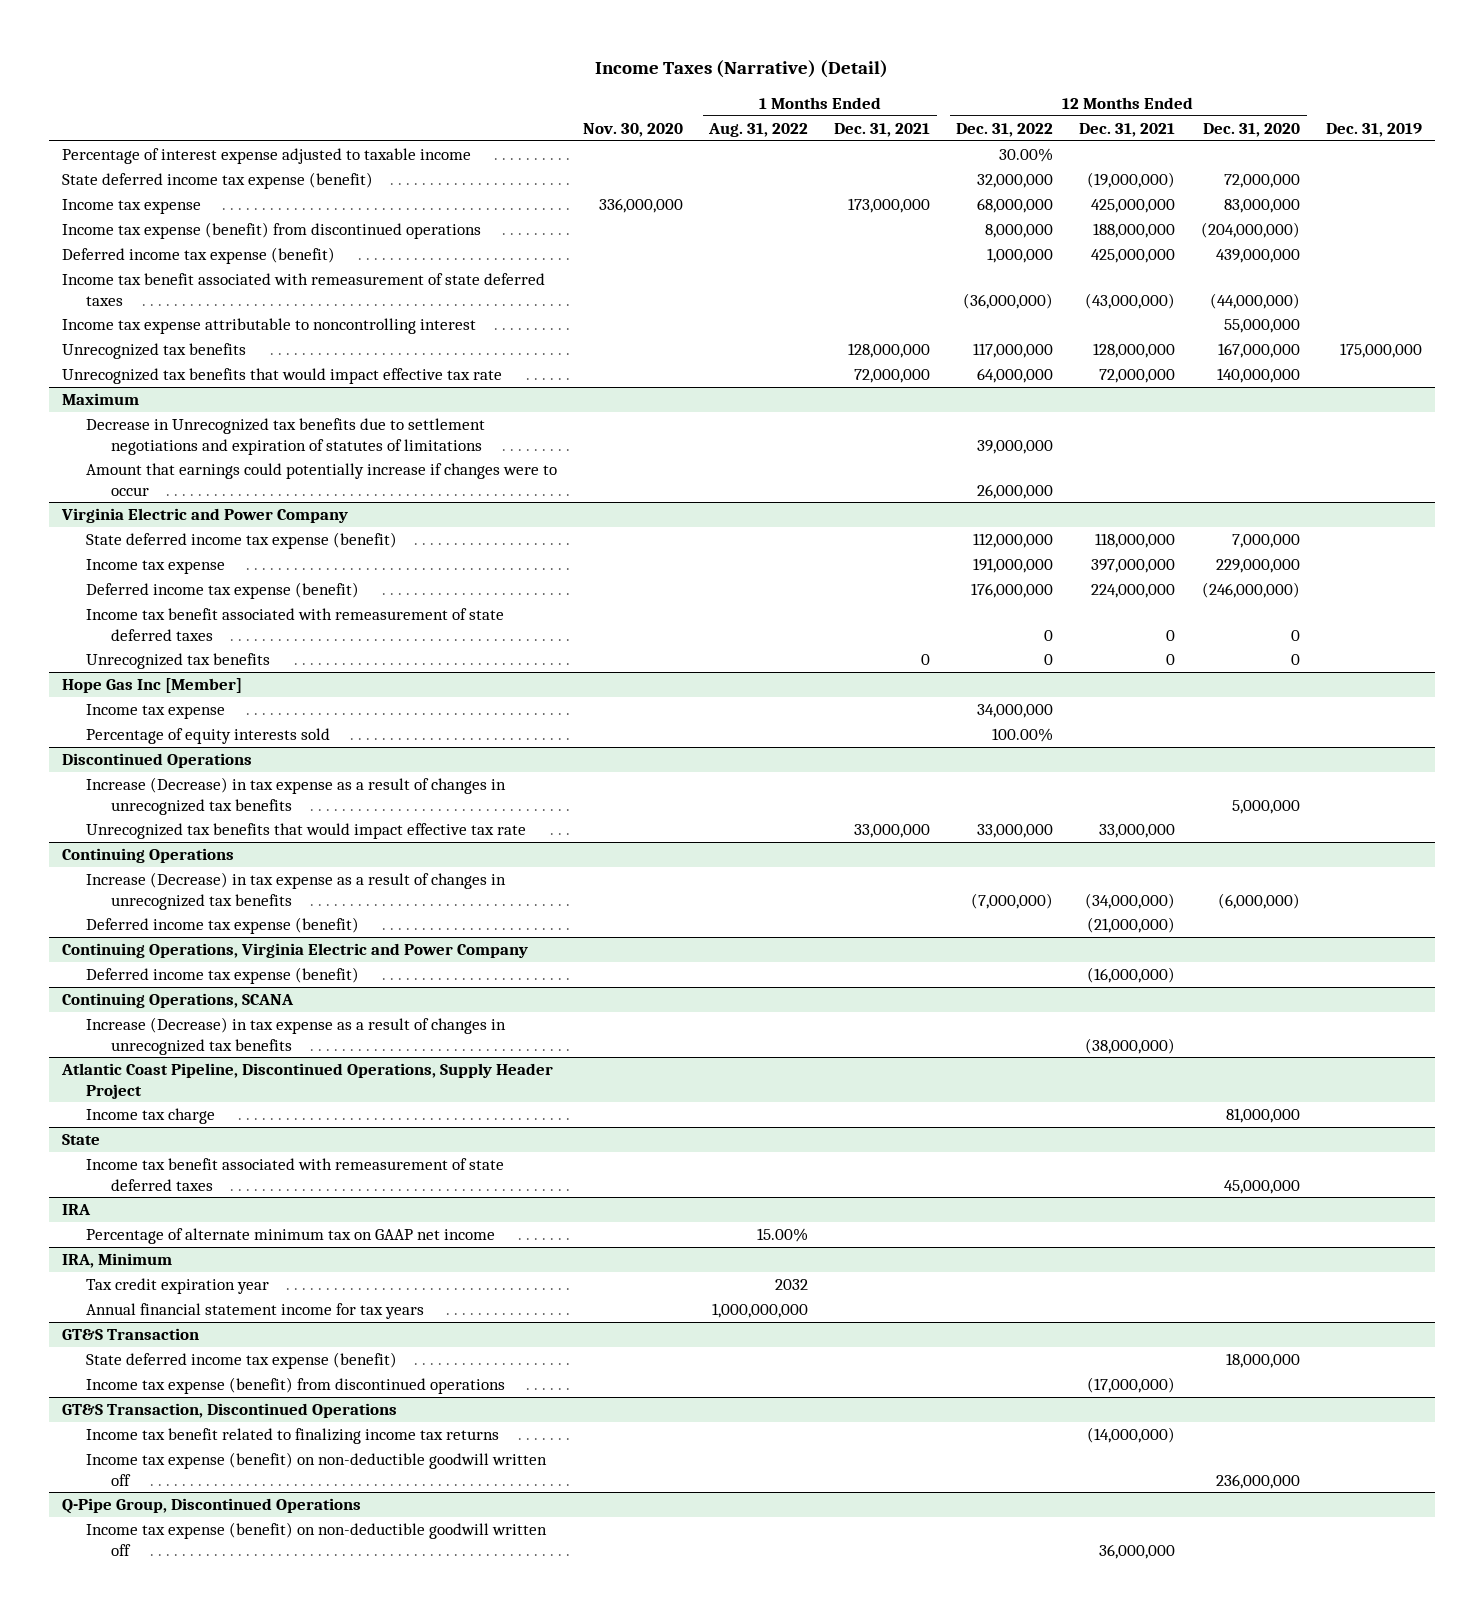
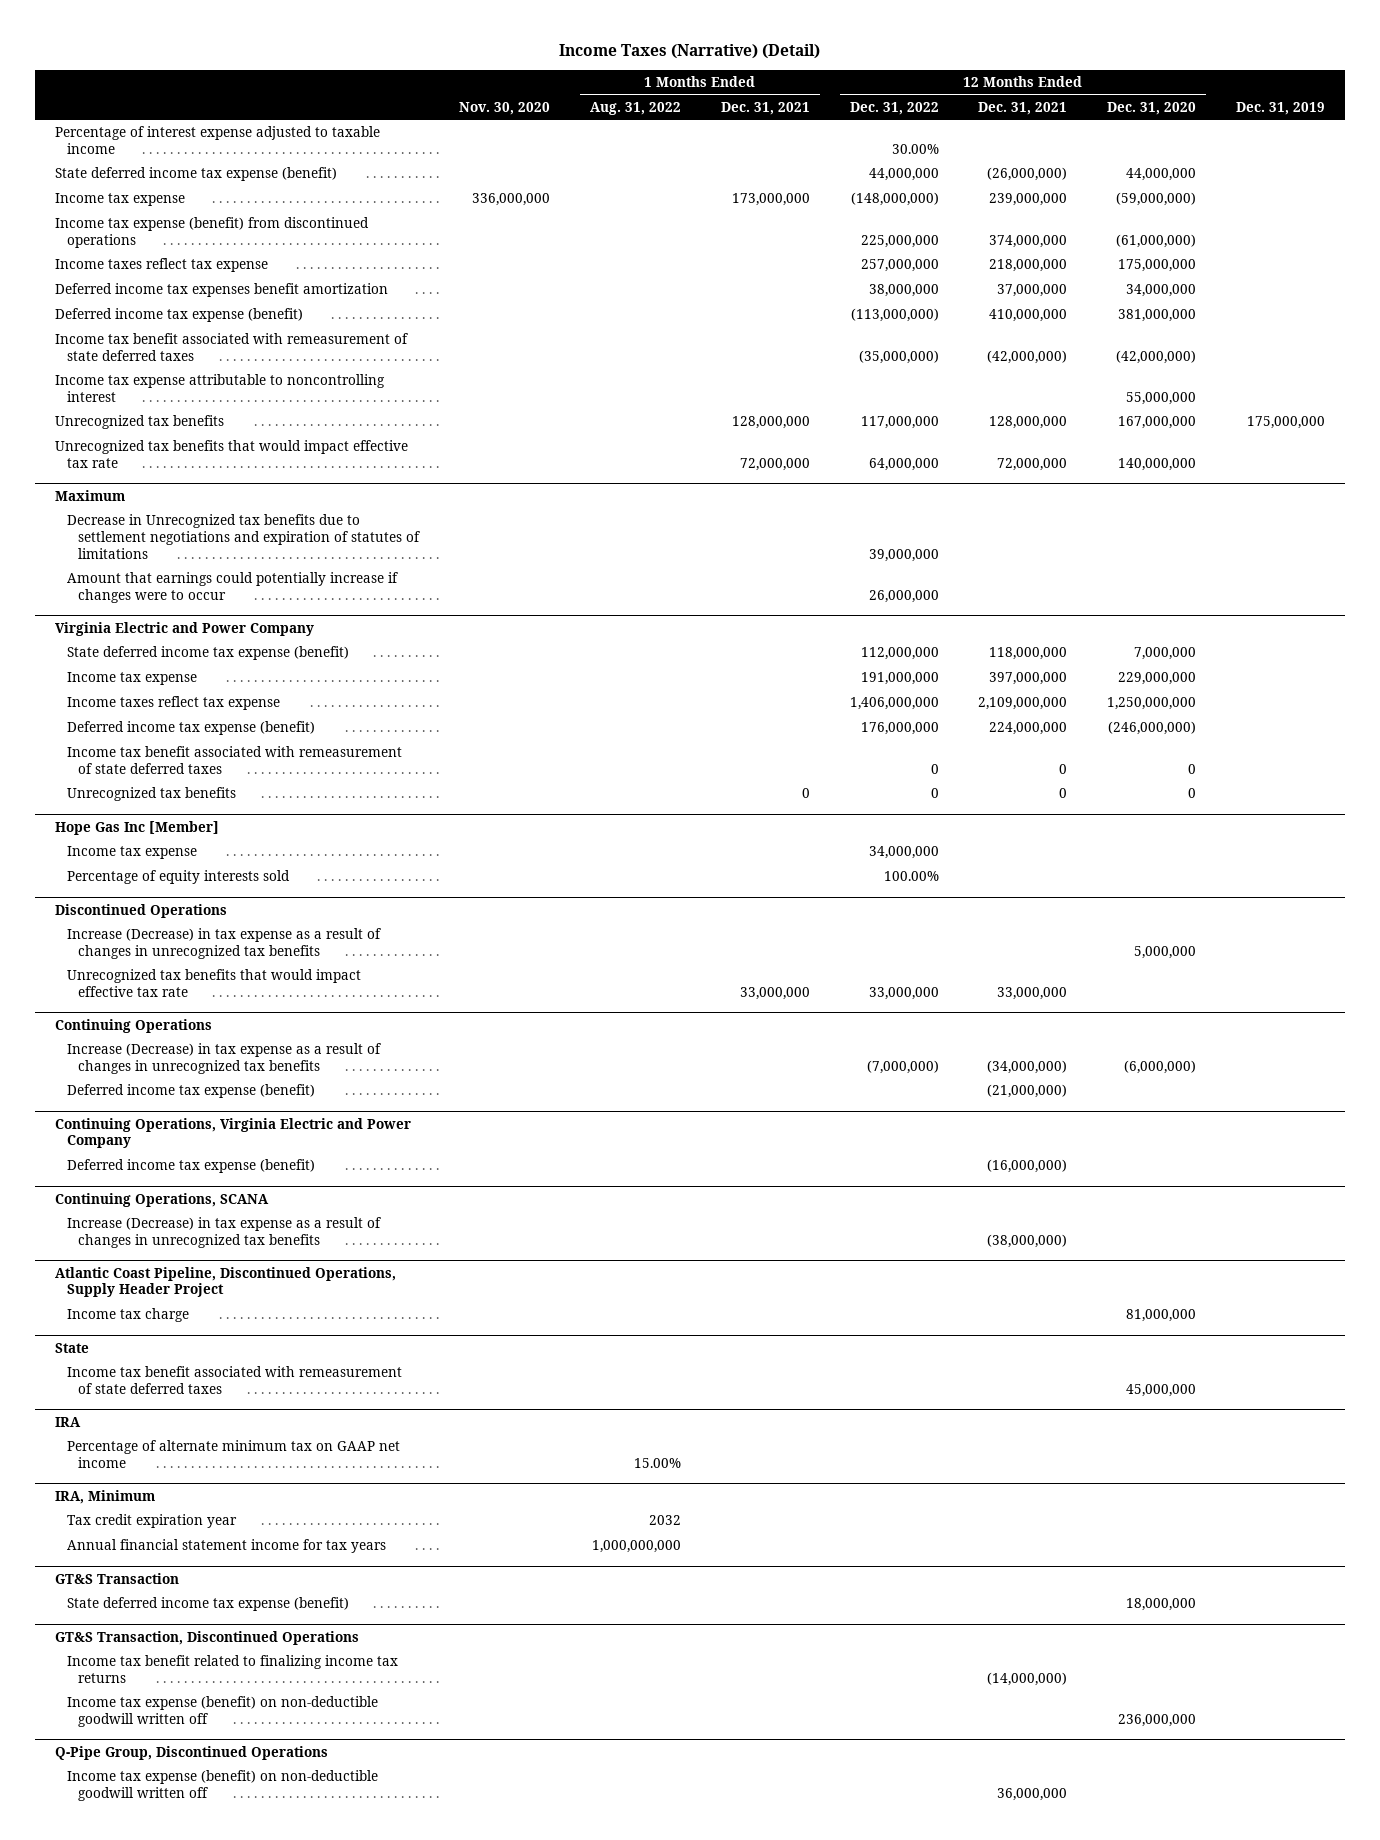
- State deferred income tax expense (benefit) | | | | 32,000,000 | (19,000,000) | 72,000,000 |
- Income tax expense | 336,000,000 | | 173,000,000 | 68,000,000 | 425,000,000 | 83,000,000 |
- Income tax expense (benefit) from discontinued operations | | | | 8,000,000 | 188,000,000 | (204,000,000) |
- Deferred income tax expense (benefit) | | | | 1,000,000 | 425,000,000 | 439,000,000 |
- Income tax benefit associated with remeasurement of state deferred taxes | | | | (36,000,000) | (43,000,000) | (44,000,000) |
+ State deferred income tax expense (benefit) | | | | 44,000,000 | (26,000,000) | 44,000,000 |
+ Income tax expense | 336,000,000 | | 173,000,000 | (148,000,000) | 239,000,000 | (59,000,000) |
+ Income tax expense (benefit) from discontinued operations | | | | 225,000,000 | 374,000,000 | (61,000,000) |
+ Income taxes reflect tax expense | | | | 257,000,000 | 218,000,000 | 175,000,000 |
+ Deferred income tax expenses benefit amortization | | | | 38,000,000 | 37,000,000 | 34,000,000 |
+ Deferred income tax expense (benefit) | | | | (113,000,000) | 410,000,000 | 381,000,000 |
+ Income tax benefit associated with remeasurement of state deferred taxes | | | | (35,000,000) | (42,000,000) | (42,000,000) |
@ Virginia Electric and Power Company
+ Income taxes reflect tax expense | | | | 1,406,000,000 | 2,109,000,000 | 1,250,000,000 |
@ GT&S Transaction
- Income tax expense (benefit) from discontinued operations | | | | | (17,000,000) | |

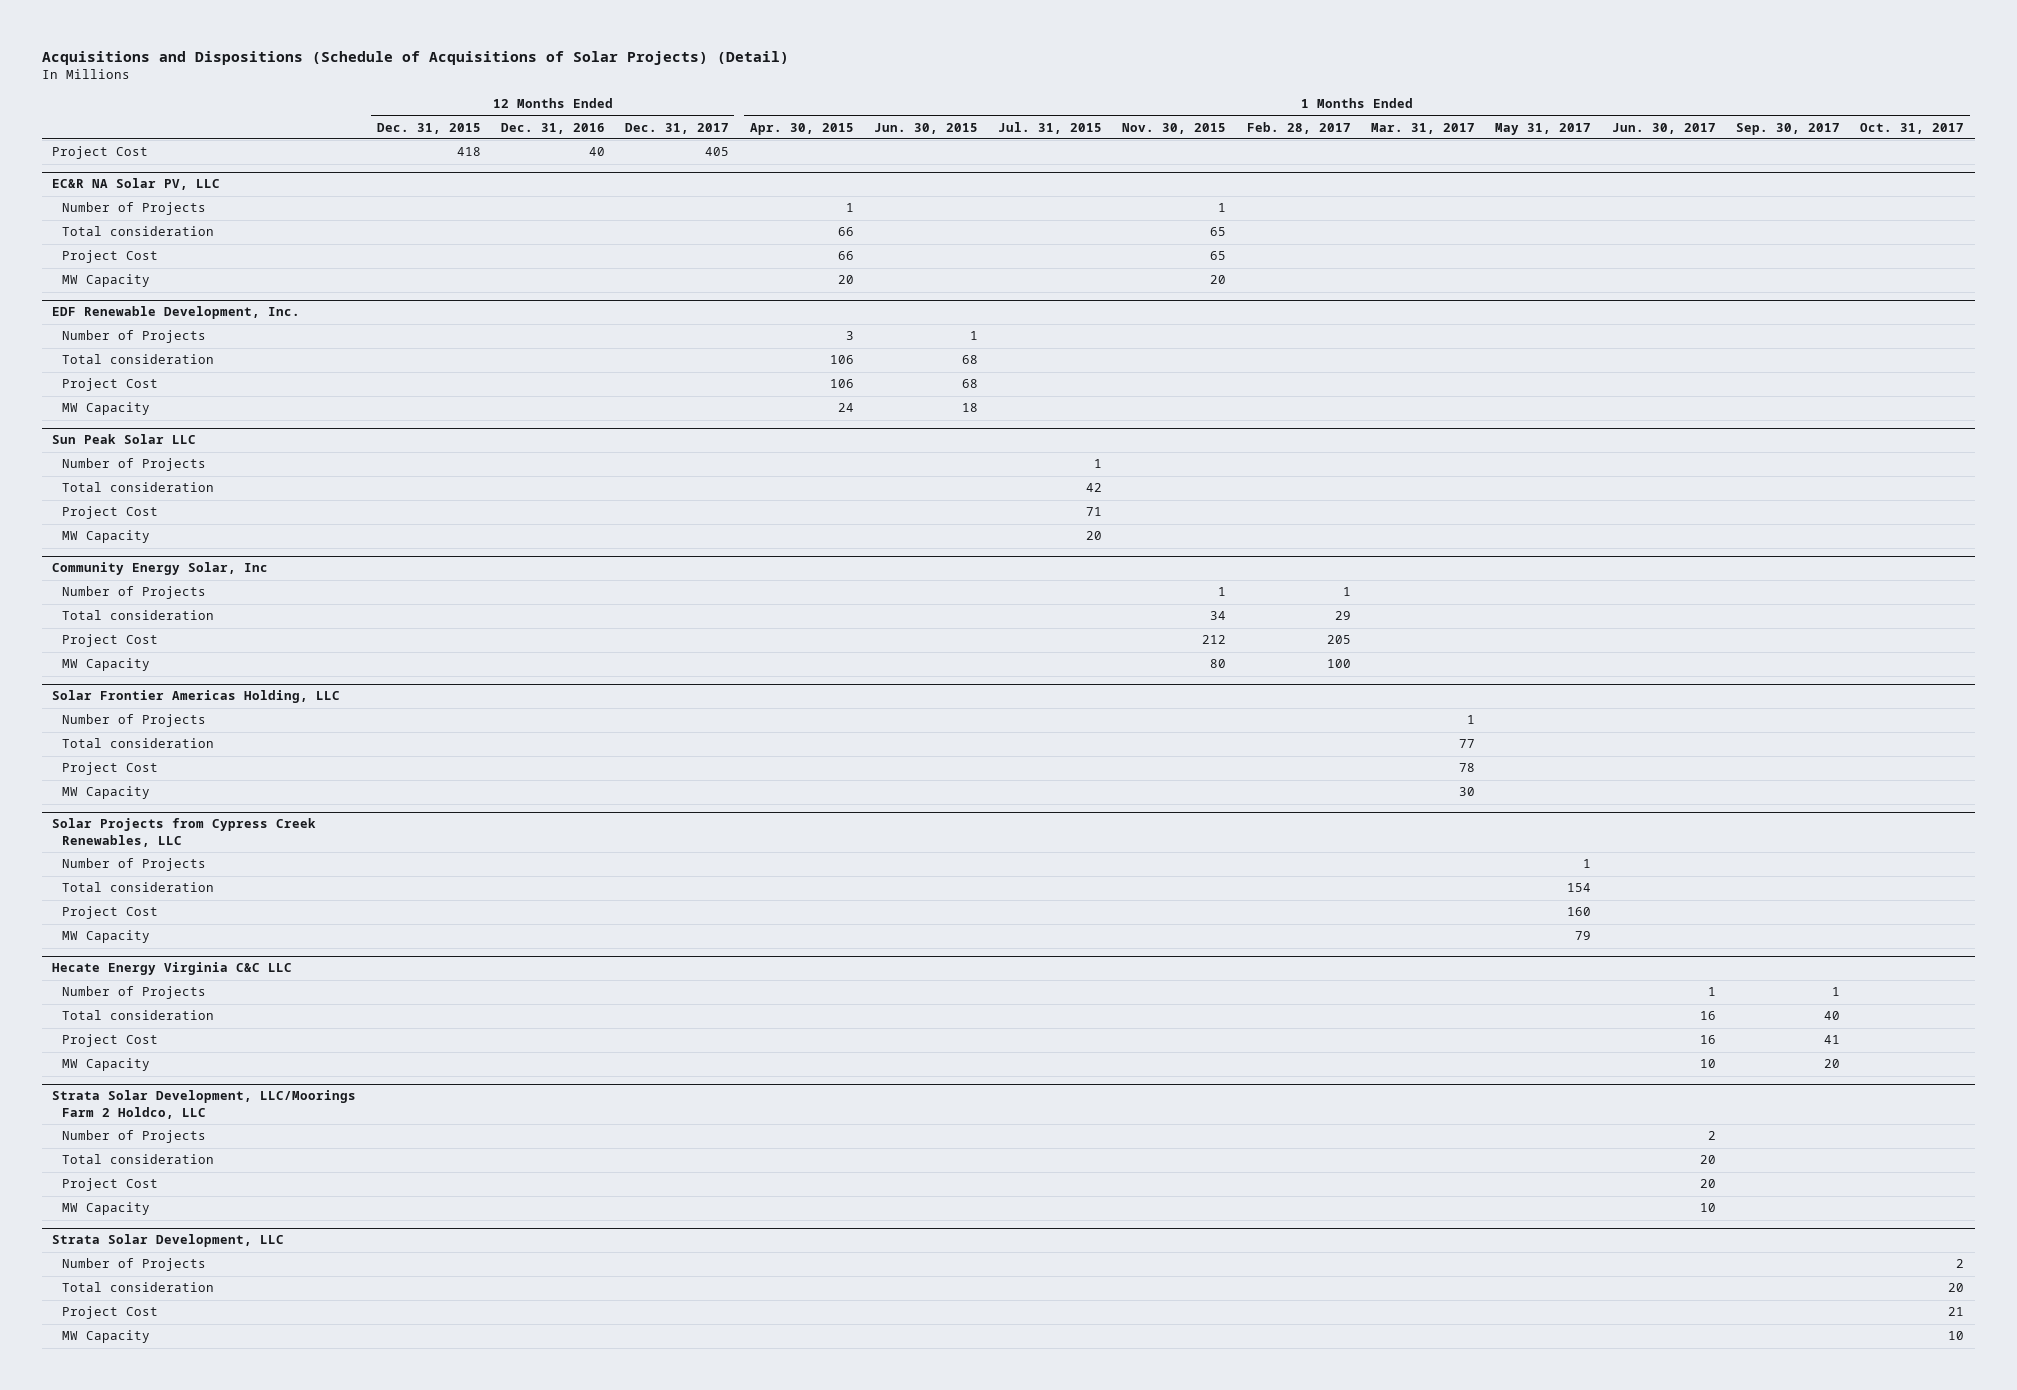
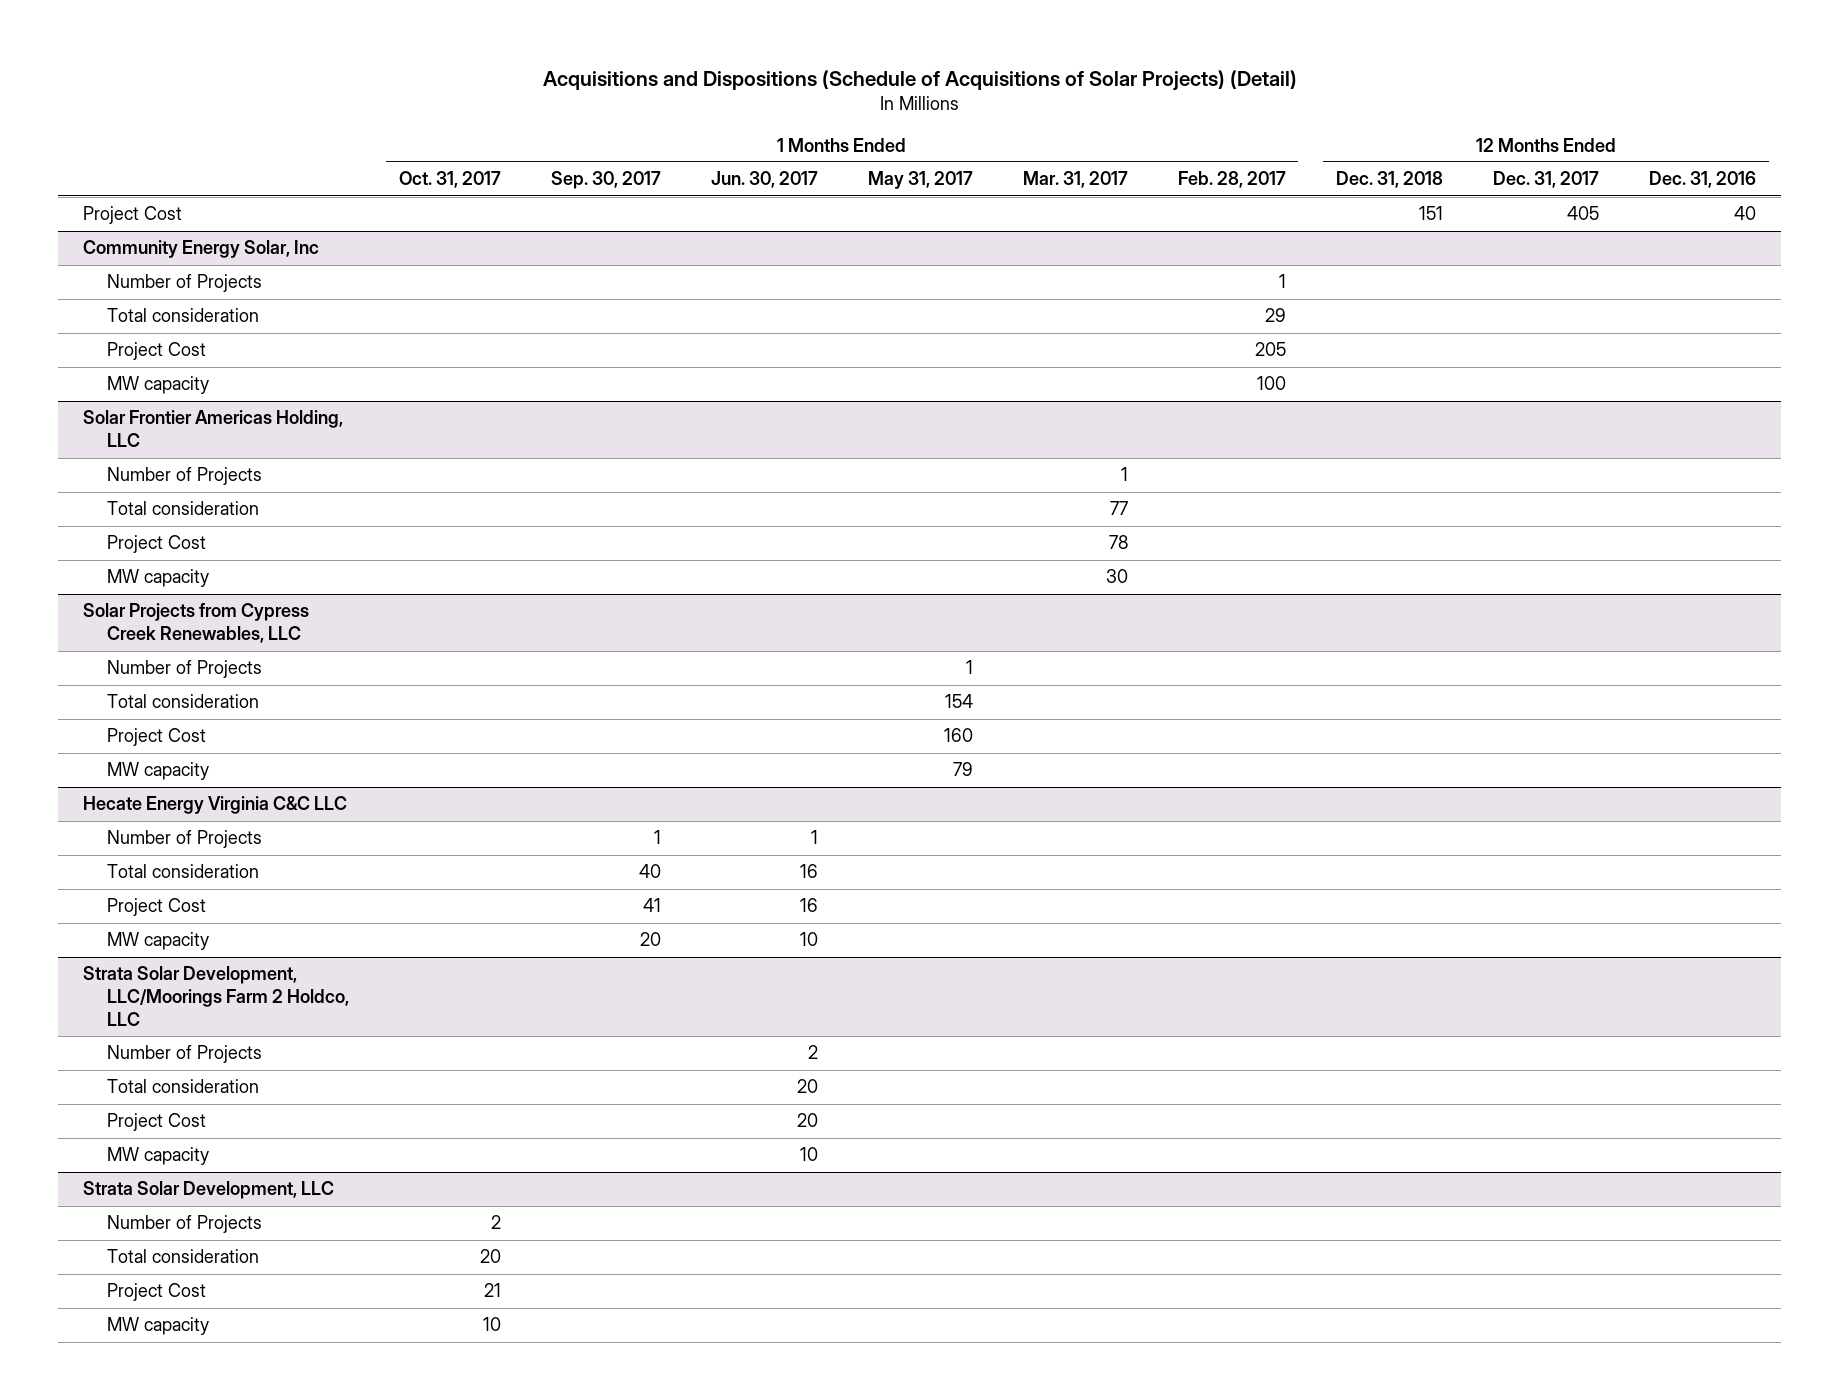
- | 12 Months Ended Dec. 31, 2015 | 12 Months Ended Dec. 31, 2016 | 12 Months Ended Dec. 31, 2017 | 1 Months Ended Apr. 30, 2015 | 1 Months Ended Jun. 30, 2015 | 1 Months Ended Jul. 31, 2015 | 1 Months Ended Nov. 30, 2015 | 1 Months Ended Feb. 28, 2017 | 1 Months Ended Mar. 31, 2017 | 1 Months Ended May 31, 2017 | 1 Months Ended Jun. 30, 2017 | 1 Months Ended Sep. 30, 2017 | 1 Months Ended Oct. 31, 2017
+ | 1 Months Ended Oct. 31, 2017 | 1 Months Ended Sep. 30, 2017 | 1 Months Ended Jun. 30, 2017 | 1 Months Ended May 31, 2017 | 1 Months Ended Mar. 31, 2017 | 1 Months Ended Feb. 28, 2017 | 12 Months Ended Dec. 31, 2018 | 12 Months Ended Dec. 31, 2017 | 12 Months Ended Dec. 31, 2016
- EC&R NA Solar PV, LLC
- Number of Projects | | | | 1 | | | 1 | | | | | |
- Total consideration | | | | 66 | | | 65 | | | | | |
- Project Cost | | | | 66 | | | 65 | | | | | |
- MW Capacity | | | | 20 | | | 20 | | | | | |
- EDF Renewable Development, Inc.
- Number of Projects | | | | 3 | 1 | | | | | | | |
- Total consideration | | | | 106 | 68 | | | | | | | |
- Project Cost | | | | 106 | 68 | | | | | | | |
- MW Capacity | | | | 24 | 18 | | | | | | | |
- Sun Peak Solar LLC
- Number of Projects | | | | | | 1 | | | | | | |
- Total consideration | | | | | | 42 | | | | | | |
- Project Cost | | | | | | 71 | | | | | | |
- MW Capacity | | | | | | 20 | | | | | | |
@ Community Energy Solar, Inc
- MW Capacity | | | | | | | 80 | 100 | | | | |
+ MW capacity | | | | | | 100 | | |
@ Solar Frontier Americas Holding, LLC
- MW Capacity | | | | | | | | | 30 | | | |
+ MW capacity | | | | | 30 | | | |
@ Solar Projects from Cypress Creek Renewables, LLC
- MW Capacity | | | | | | | | | | 79 | | |
+ MW capacity | | | | 79 | | | | |
@ Hecate Energy Virginia C&C LLC
- MW Capacity | | | | | | | | | | | 10 | 20 |
+ MW capacity | | 20 | 10 | | | | | |
@ Strata Solar Development, LLC/Moorings Farm 2 Holdco, LLC
- MW Capacity | | | | | | | | | | | 10 | |
+ MW capacity | | | 10 | | | | | |
@ Strata Solar Development, LLC
- MW Capacity | | | | | | | | | | | | | 10
+ MW capacity | 10 | | | | | | | |

